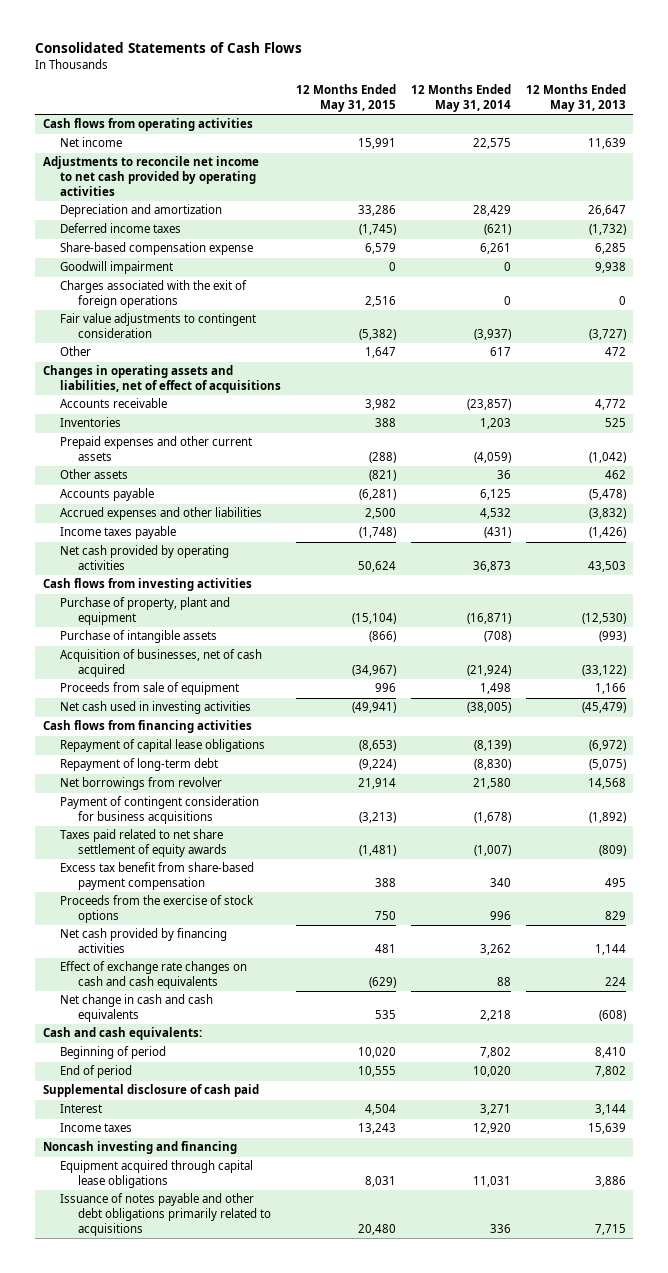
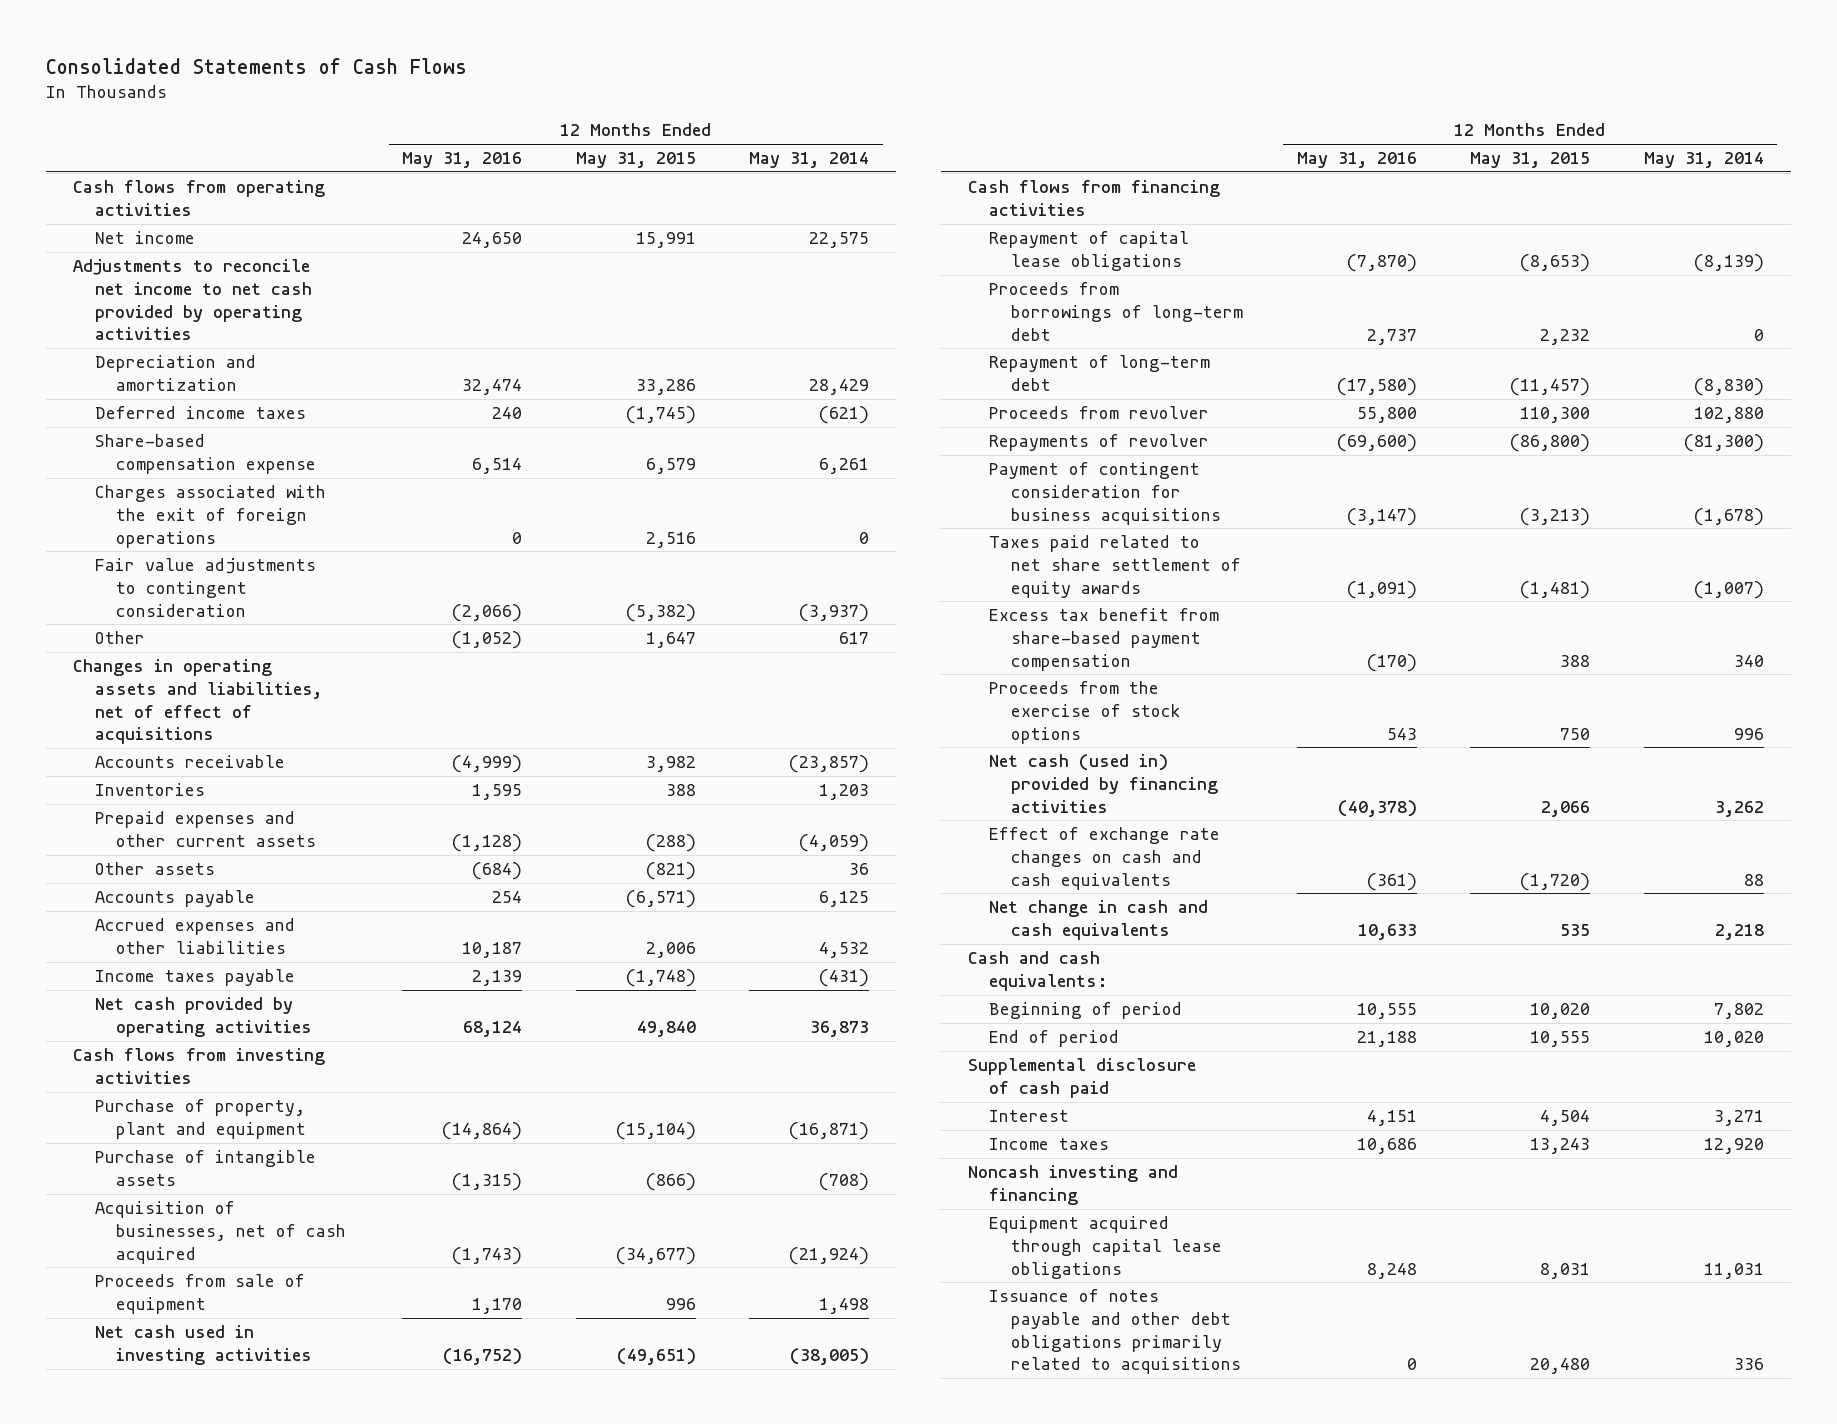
- | 12 Months Ended May 31, 2015 | 12 Months Ended May 31, 2014 | 12 Months Ended May 31, 2013
+ | 12 Months Ended May 31, 2016 | 12 Months Ended May 31, 2015 | 12 Months Ended May 31, 2014
- Goodwill impairment | 0 | 0 | 9,938
- Accounts payable | (6,281) | 6,125 | (5,478)
- Accrued expenses and other liabilities | 2,500 | 4,532 | (3,832)
+ Accounts payable | 254 | (6,571) | 6,125
+ Accrued expenses and other liabilities | 10,187 | 2,006 | 4,532
- Net cash provided by operating activities | 50,624 | 36,873 | 43,503
+ Net cash provided by operating activities | 68,124 | 49,840 | 36,873
- Acquisition of businesses, net of cash acquired | (34,967) | (21,924) | (33,122)
+ Acquisition of businesses, net of cash acquired | (1,743) | (34,677) | (21,924)
- Net cash used in investing activities | (49,941) | (38,005) | (45,479)
+ Net cash used in investing activities | (16,752) | (49,651) | (38,005)
- Repayment of long-term debt | (9,224) | (8,830) | (5,075)
- Net borrowings from revolver | 21,914 | 21,580 | 14,568
+ Proceeds from borrowings of long-term debt | 2,737 | 2,232 | 0
+ Repayment of long-term debt | (17,580) | (11,457) | (8,830)
+ Proceeds from revolver | 55,800 | 110,300 | 102,880
+ Repayments of revolver | (69,600) | (86,800) | (81,300)
- Net cash provided by financing activities | 481 | 3,262 | 1,144
- Effect of exchange rate changes on cash and cash equivalents | (629) | 88 | 224
+ Net cash (used in) provided by financing activities | (40,378) | 2,066 | 3,262
+ Effect of exchange rate changes on cash and cash equivalents | (361) | (1,720) | 88

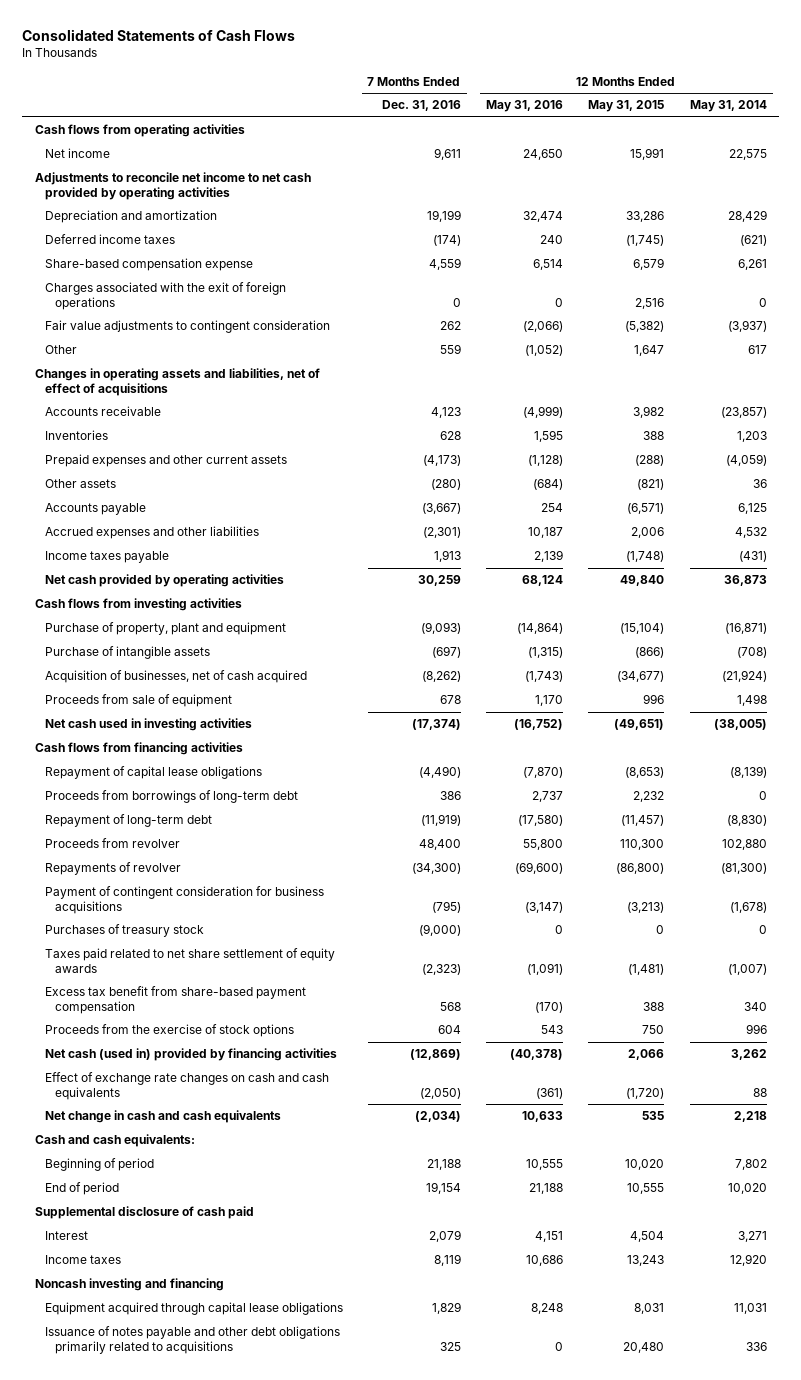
- | 12 Months Ended May 31, 2016 | 12 Months Ended May 31, 2015 | 12 Months Ended May 31, 2014
+ | 7 Months Ended Dec. 31, 2016 | 12 Months Ended May 31, 2016 | 12 Months Ended May 31, 2015 | 12 Months Ended May 31, 2014
+ Purchases of treasury stock | (9,000) | 0 | 0 | 0

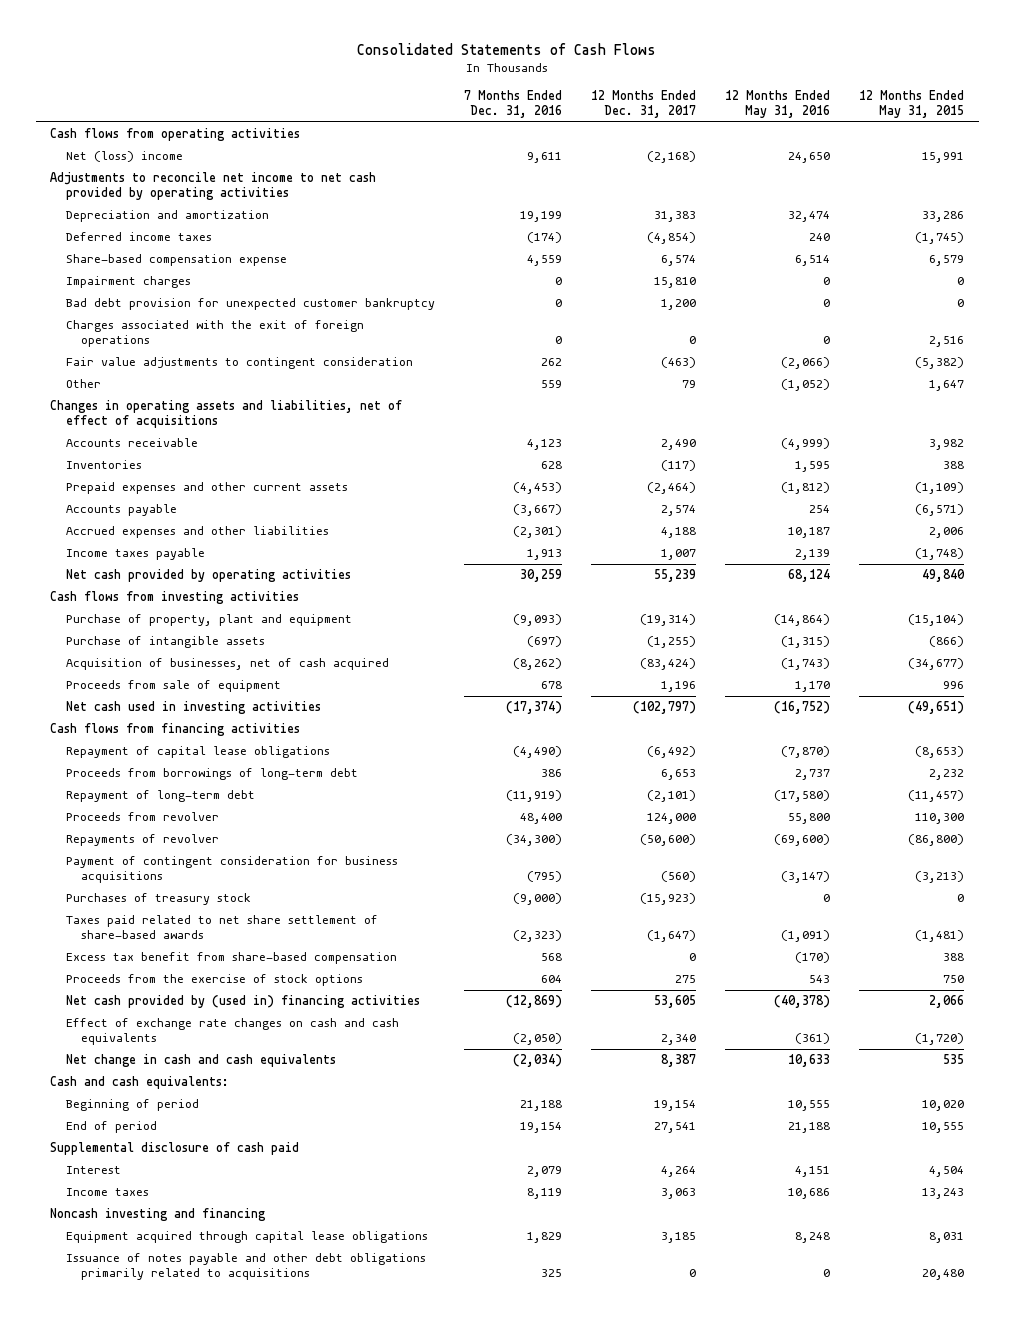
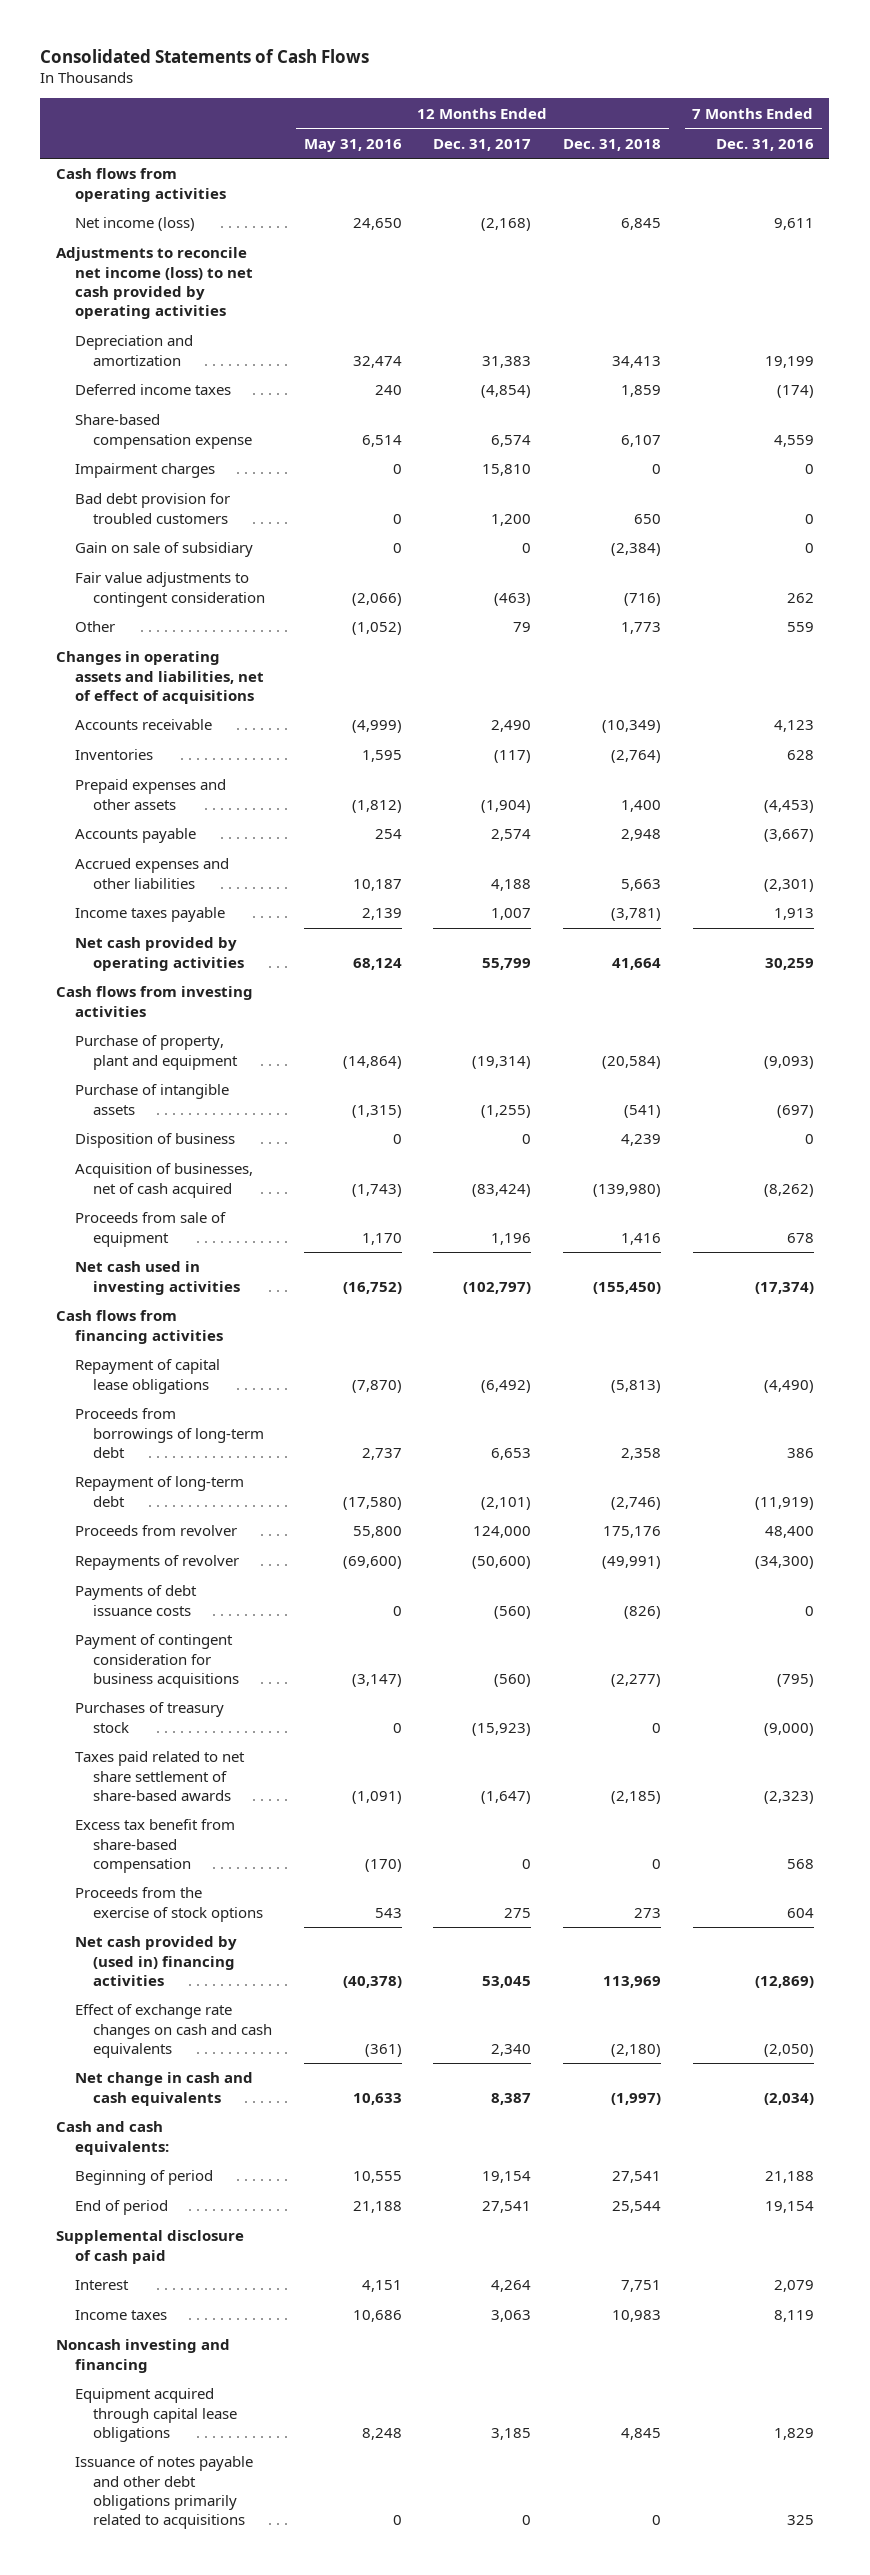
- | 7 Months Ended Dec. 31, 2016 | 12 Months Ended Dec. 31, 2017 | 12 Months Ended May 31, 2016 | 12 Months Ended May 31, 2015
+ | 12 Months Ended May 31, 2016 | 12 Months Ended Dec. 31, 2017 | 12 Months Ended Dec. 31, 2018 | 7 Months Ended Dec. 31, 2016
- Net (loss) income | 9,611 | (2,168) | 24,650 | 15,991
- Adjustments to reconcile net income to net cash provided by operating activities
+ Net income (loss) | 24,650 | (2,168) | 6,845 | 9,611
+ Adjustments to reconcile net income (loss) to net cash provided by operating activities
- Bad debt provision for unexpected customer bankruptcy | 0 | 1,200 | 0 | 0
- Charges associated with the exit of foreign operations | 0 | 0 | 0 | 2,516
+ Bad debt provision for troubled customers | 0 | 1,200 | 650 | 0
+ Gain on sale of subsidiary | 0 | 0 | (2,384) | 0
- Prepaid expenses and other current assets | (4,453) | (2,464) | (1,812) | (1,109)
+ Prepaid expenses and other assets | (1,812) | (1,904) | 1,400 | (4,453)
- Net cash provided by operating activities | 30,259 | 55,239 | 68,124 | 49,840
+ Net cash provided by operating activities | 68,124 | 55,799 | 41,664 | 30,259
+ Disposition of business | 0 | 0 | 4,239 | 0
+ Payments of debt issuance costs | 0 | (560) | (826) | 0
- Net cash provided by (used in) financing activities | (12,869) | 53,605 | (40,378) | 2,066
+ Net cash provided by (used in) financing activities | (40,378) | 53,045 | 113,969 | (12,869)

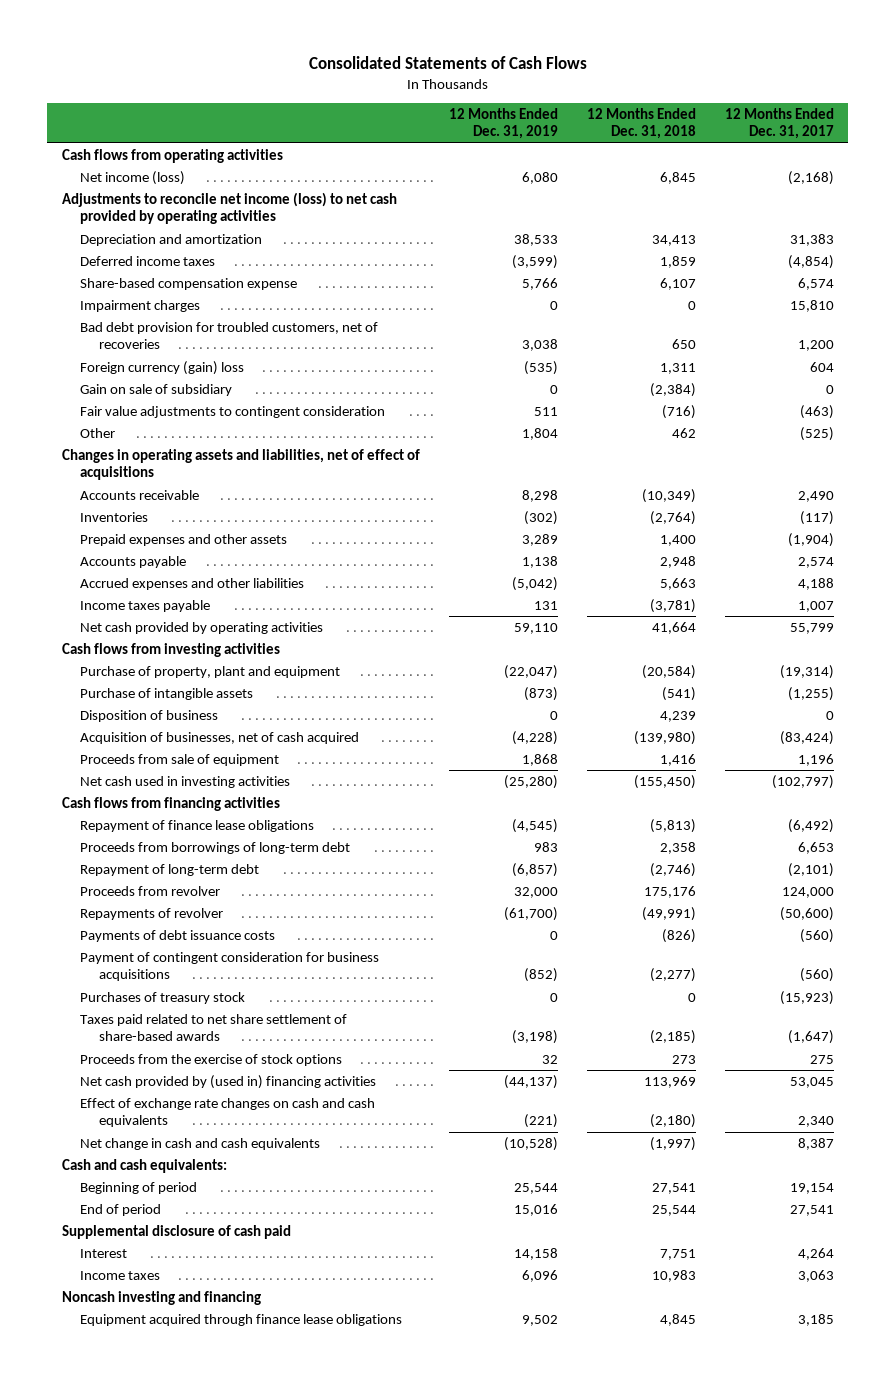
- | 12 Months Ended May 31, 2016 | 12 Months Ended Dec. 31, 2017 | 12 Months Ended Dec. 31, 2018 | 7 Months Ended Dec. 31, 2016
+ | 12 Months Ended Dec. 31, 2019 | 12 Months Ended Dec. 31, 2018 | 12 Months Ended Dec. 31, 2017
- Bad debt provision for troubled customers | 0 | 1,200 | 650 | 0
+ Bad debt provision for troubled customers, net of recoveries | 3,038 | 650 | 1,200
+ Foreign currency (gain) loss | (535) | 1,311 | 604
- Other | (1,052) | 79 | 1,773 | 559
+ Other | 1,804 | 462 | (525)
- Repayment of capital lease obligations | (7,870) | (6,492) | (5,813) | (4,490)
+ Repayment of finance lease obligations | (4,545) | (5,813) | (6,492)
- Excess tax benefit from share-based compensation | (170) | 0 | 0 | 568
- Equipment acquired through capital lease obligations | 8,248 | 3,185 | 4,845 | 1,829
- Issuance of notes payable and other debt obligations primarily related to acquisitions | 0 | 0 | 0 | 325
+ Equipment acquired through finance lease obligations | 9,502 | 4,845 | 3,185

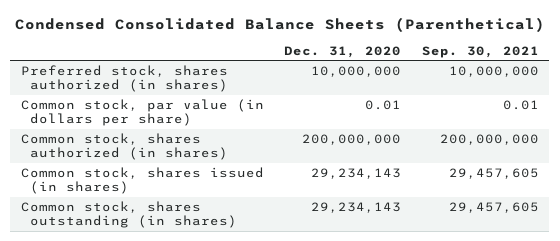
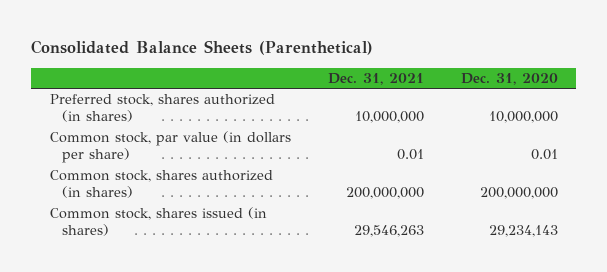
- Condensed Consolidated Balance Sheets (Parenthetical)
+ Consolidated Balance Sheets (Parenthetical)
- | Dec. 31, 2020 | Sep. 30, 2021
+ | Dec. 31, 2021 | Dec. 31, 2020
- Common stock, shares outstanding (in shares) | 29,234,143 | 29,457,605

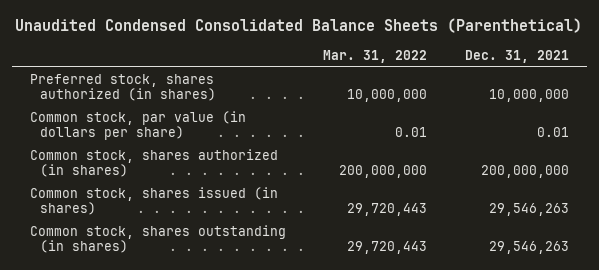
- Consolidated Balance Sheets (Parenthetical)
+ Unaudited Condensed Consolidated Balance Sheets (Parenthetical)
- | Dec. 31, 2021 | Dec. 31, 2020
+ | Mar. 31, 2022 | Dec. 31, 2021
+ Common stock, shares outstanding (in shares) | 29,720,443 | 29,546,263

